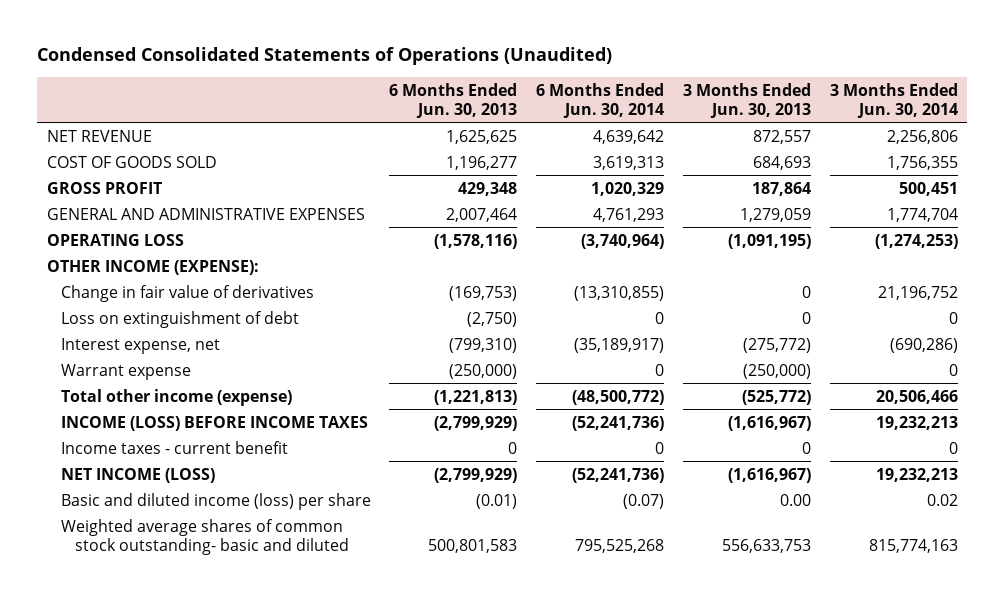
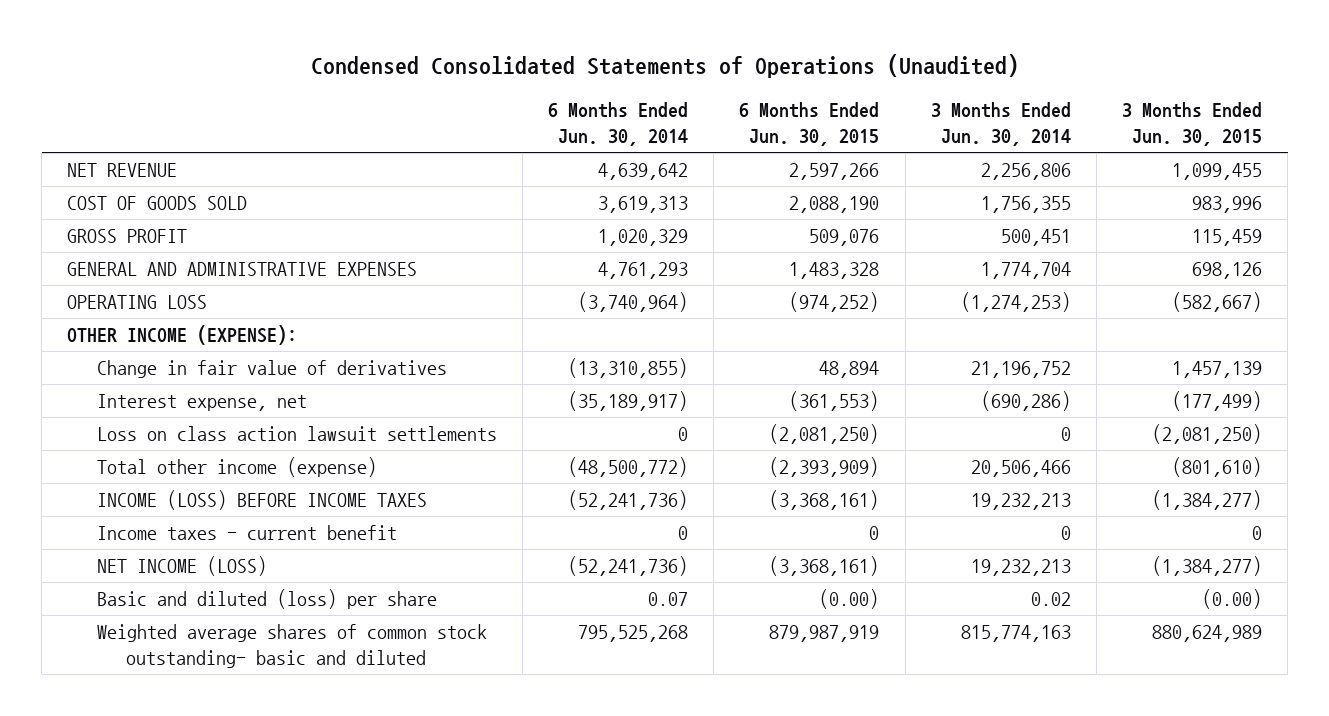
- | 6 Months Ended Jun. 30, 2013 | 6 Months Ended Jun. 30, 2014 | 3 Months Ended Jun. 30, 2013 | 3 Months Ended Jun. 30, 2014
+ | 6 Months Ended Jun. 30, 2014 | 6 Months Ended Jun. 30, 2015 | 3 Months Ended Jun. 30, 2014 | 3 Months Ended Jun. 30, 2015
- Loss on extinguishment of debt | (2,750) | 0 | 0 | 0
- Warrant expense | (250,000) | 0 | (250,000) | 0
+ Loss on class action lawsuit settlements | 0 | (2,081,250) | 0 | (2,081,250)
- Basic and diluted income (loss) per share | (0.01) | (0.07) | 0.00 | 0.02
+ Basic and diluted (loss) per share | 0.07 | (0.00) | 0.02 | (0.00)

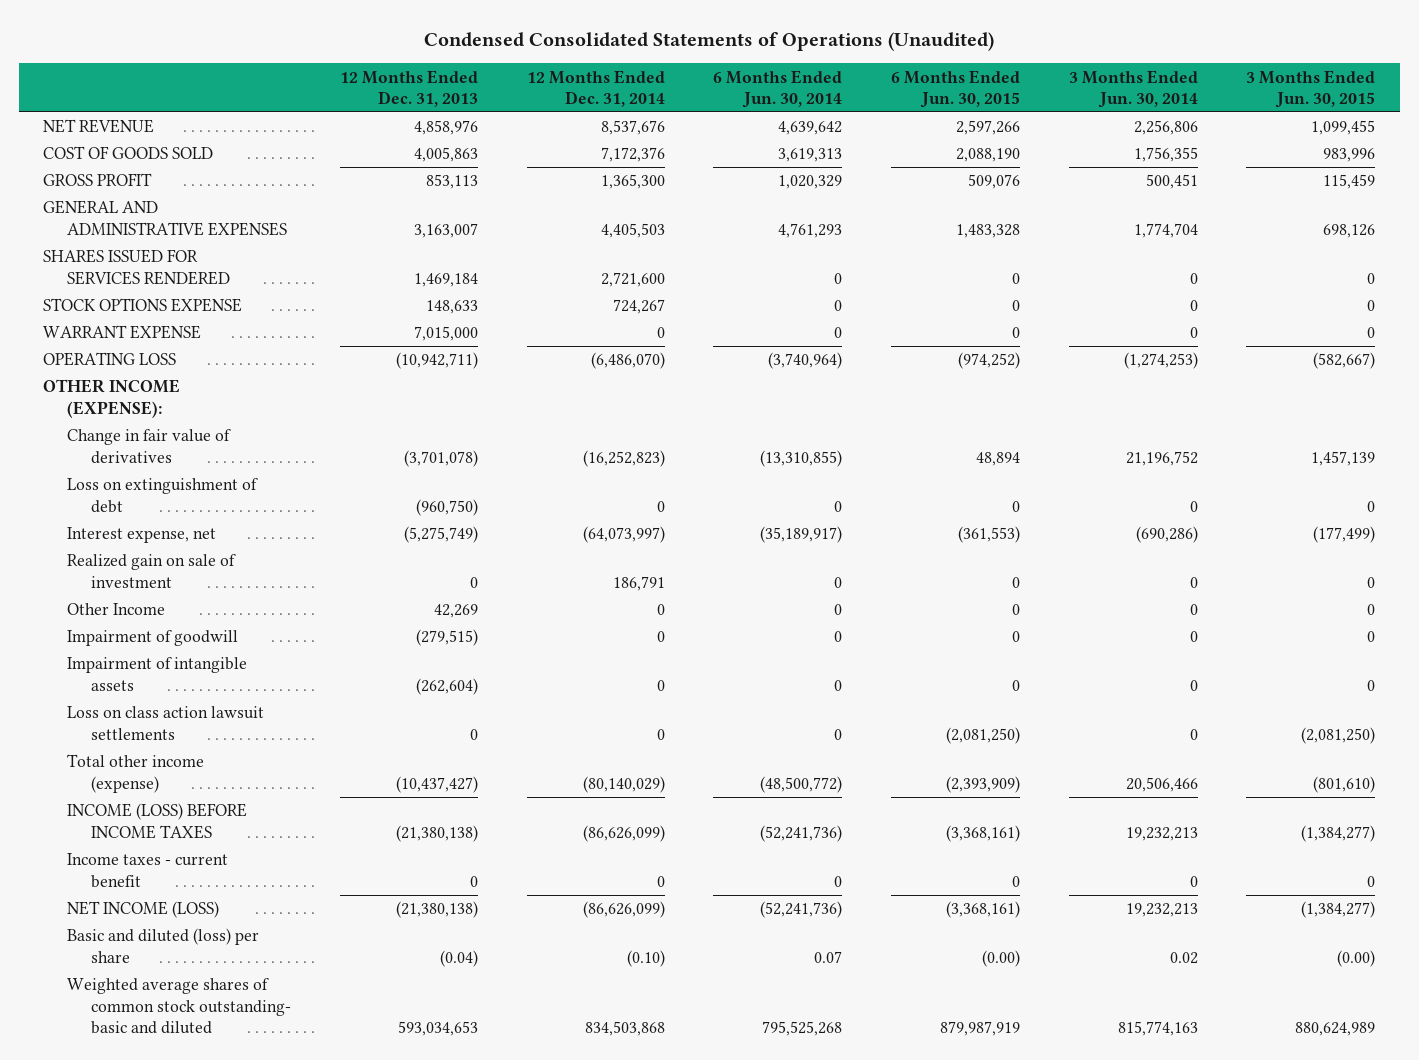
- | 6 Months Ended Jun. 30, 2014 | 6 Months Ended Jun. 30, 2015 | 3 Months Ended Jun. 30, 2014 | 3 Months Ended Jun. 30, 2015
+ | 12 Months Ended Dec. 31, 2013 | 12 Months Ended Dec. 31, 2014 | 6 Months Ended Jun. 30, 2014 | 6 Months Ended Jun. 30, 2015 | 3 Months Ended Jun. 30, 2014 | 3 Months Ended Jun. 30, 2015
+ SHARES ISSUED FOR SERVICES RENDERED | 1,469,184 | 2,721,600 | 0 | 0 | 0 | 0
+ STOCK OPTIONS EXPENSE | 148,633 | 724,267 | 0 | 0 | 0 | 0
+ WARRANT EXPENSE | 7,015,000 | 0 | 0 | 0 | 0 | 0
+ Loss on extinguishment of debt | (960,750) | 0 | 0 | 0 | 0 | 0
+ Realized gain on sale of investment | 0 | 186,791 | 0 | 0 | 0 | 0
+ Other Income | 42,269 | 0 | 0 | 0 | 0 | 0
+ Impairment of goodwill | (279,515) | 0 | 0 | 0 | 0 | 0
+ Impairment of intangible assets | (262,604) | 0 | 0 | 0 | 0 | 0

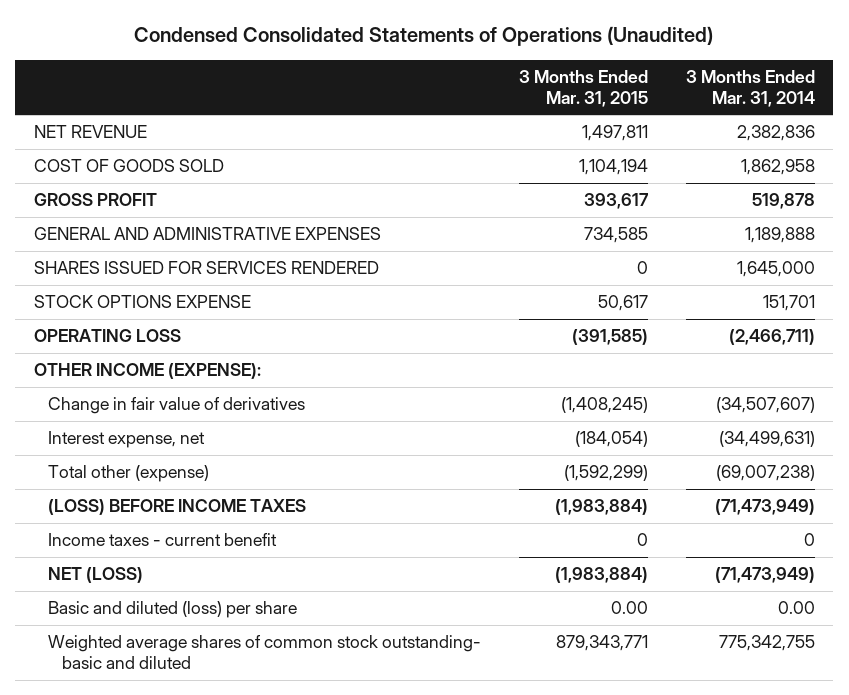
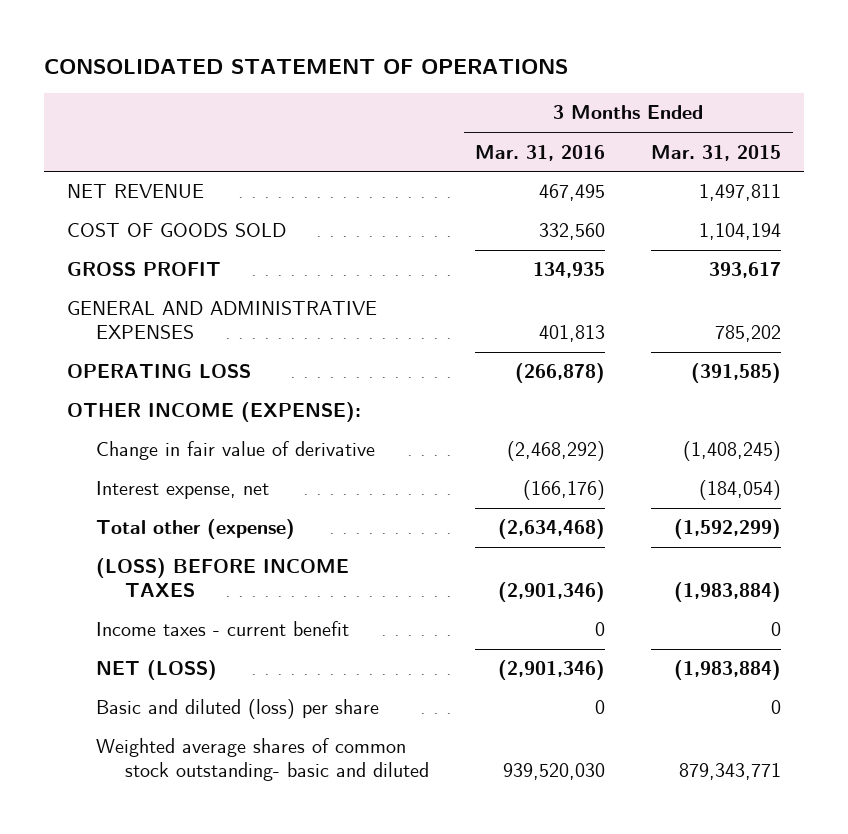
- Condensed Consolidated Statements of Operations (Unaudited)
+ CONSOLIDATED STATEMENT OF OPERATIONS
- | 3 Months Ended Mar. 31, 2015 | 3 Months Ended Mar. 31, 2014
+ | 3 Months Ended Mar. 31, 2016 | 3 Months Ended Mar. 31, 2015
- GENERAL AND ADMINISTRATIVE EXPENSES | 734,585 | 1,189,888
- SHARES ISSUED FOR SERVICES RENDERED | 0 | 1,645,000
- STOCK OPTIONS EXPENSE | 50,617 | 151,701
+ GENERAL AND ADMINISTRATIVE EXPENSES | 401,813 | 785,202
- Change in fair value of derivatives | (1,408,245) | (34,507,607)
+ Change in fair value of derivative | (2,468,292) | (1,408,245)
- Basic and diluted (loss) per share | 0.00 | 0.00
+ Basic and diluted (loss) per share | 0 | 0

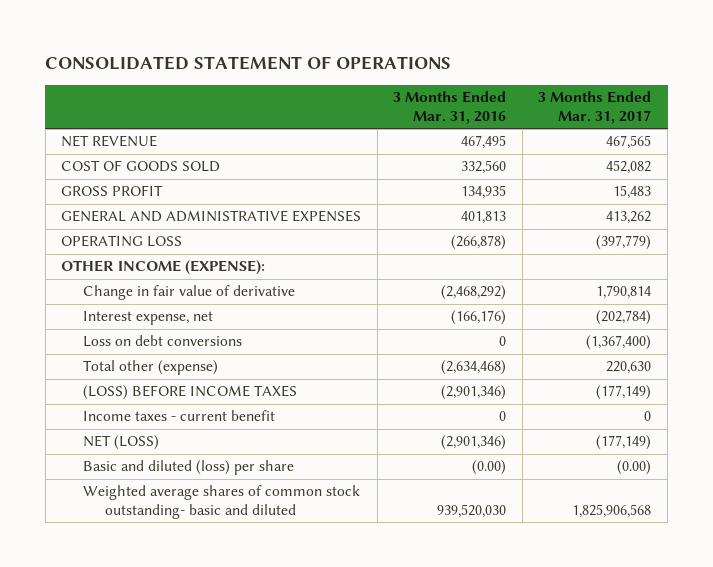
- | 3 Months Ended Mar. 31, 2016 | 3 Months Ended Mar. 31, 2015
+ | 3 Months Ended Mar. 31, 2016 | 3 Months Ended Mar. 31, 2017
+ Loss on debt conversions | 0 | (1,367,400)
- Basic and diluted (loss) per share | 0 | 0
+ Basic and diluted (loss) per share | (0.00) | (0.00)

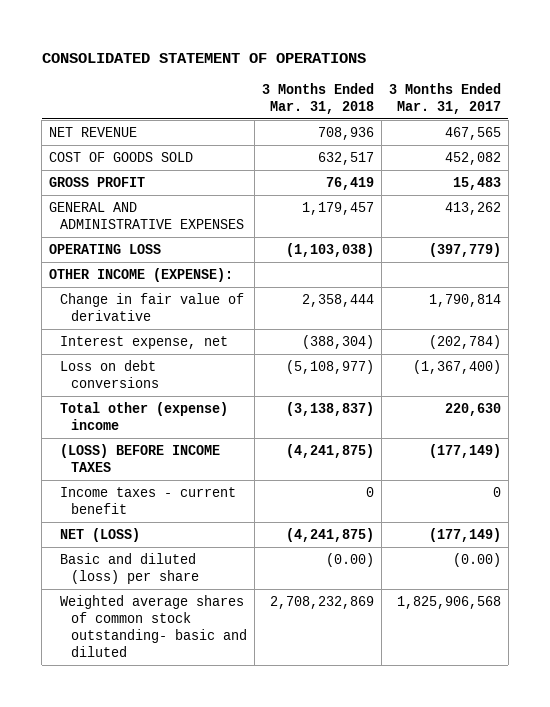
- | 3 Months Ended Mar. 31, 2016 | 3 Months Ended Mar. 31, 2017
+ | 3 Months Ended Mar. 31, 2018 | 3 Months Ended Mar. 31, 2017
- Total other (expense) | (2,634,468) | 220,630
+ Total other (expense) income | (3,138,837) | 220,630

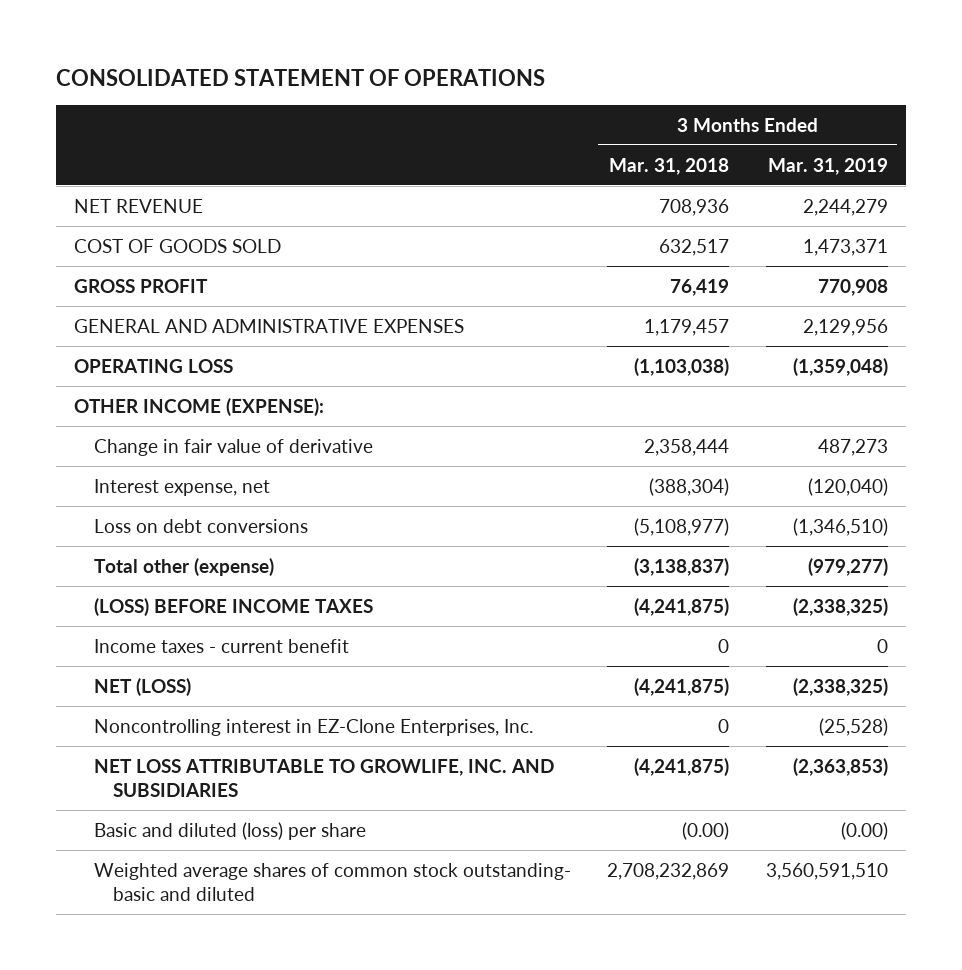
- | 3 Months Ended Mar. 31, 2018 | 3 Months Ended Mar. 31, 2017
+ | 3 Months Ended Mar. 31, 2018 | 3 Months Ended Mar. 31, 2019
- Total other (expense) income | (3,138,837) | 220,630
+ Total other (expense) | (3,138,837) | (979,277)
+ Noncontrolling interest in EZ-Clone Enterprises, Inc. | 0 | (25,528)
+ NET LOSS ATTRIBUTABLE TO GROWLIFE, INC. AND SUBSIDIARIES | (4,241,875) | (2,363,853)

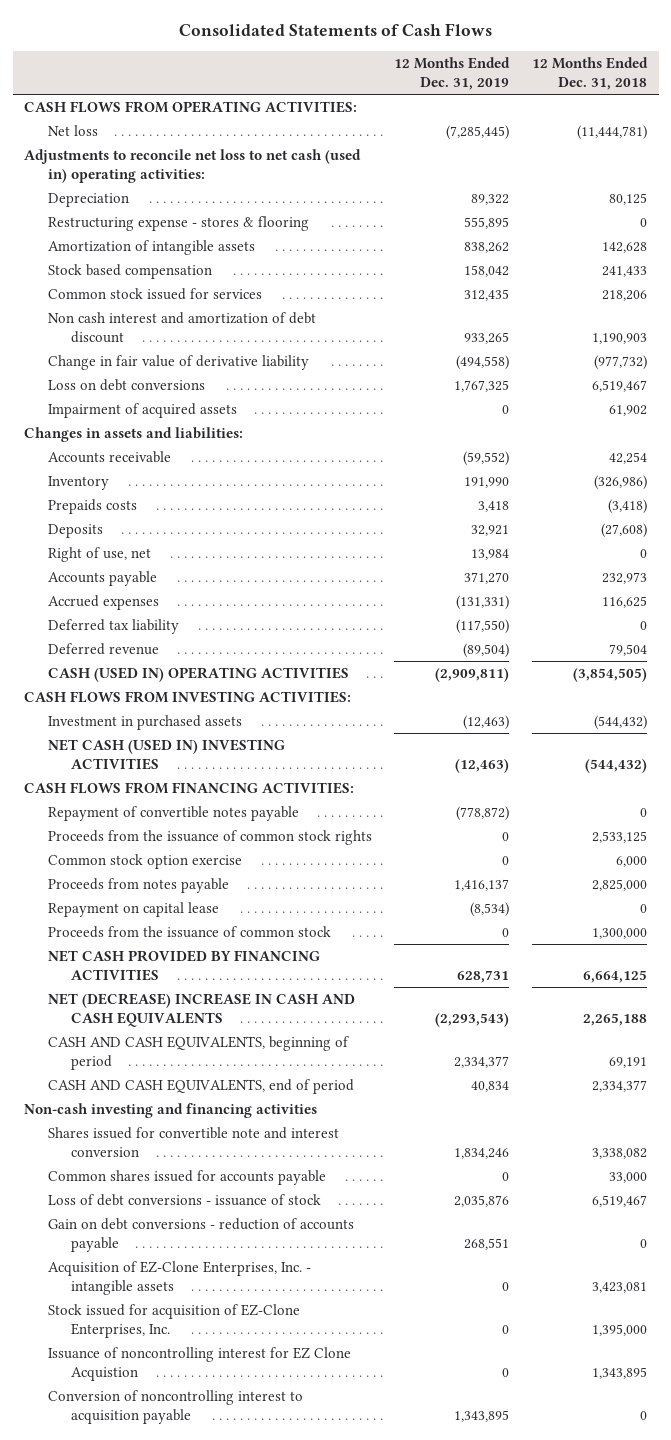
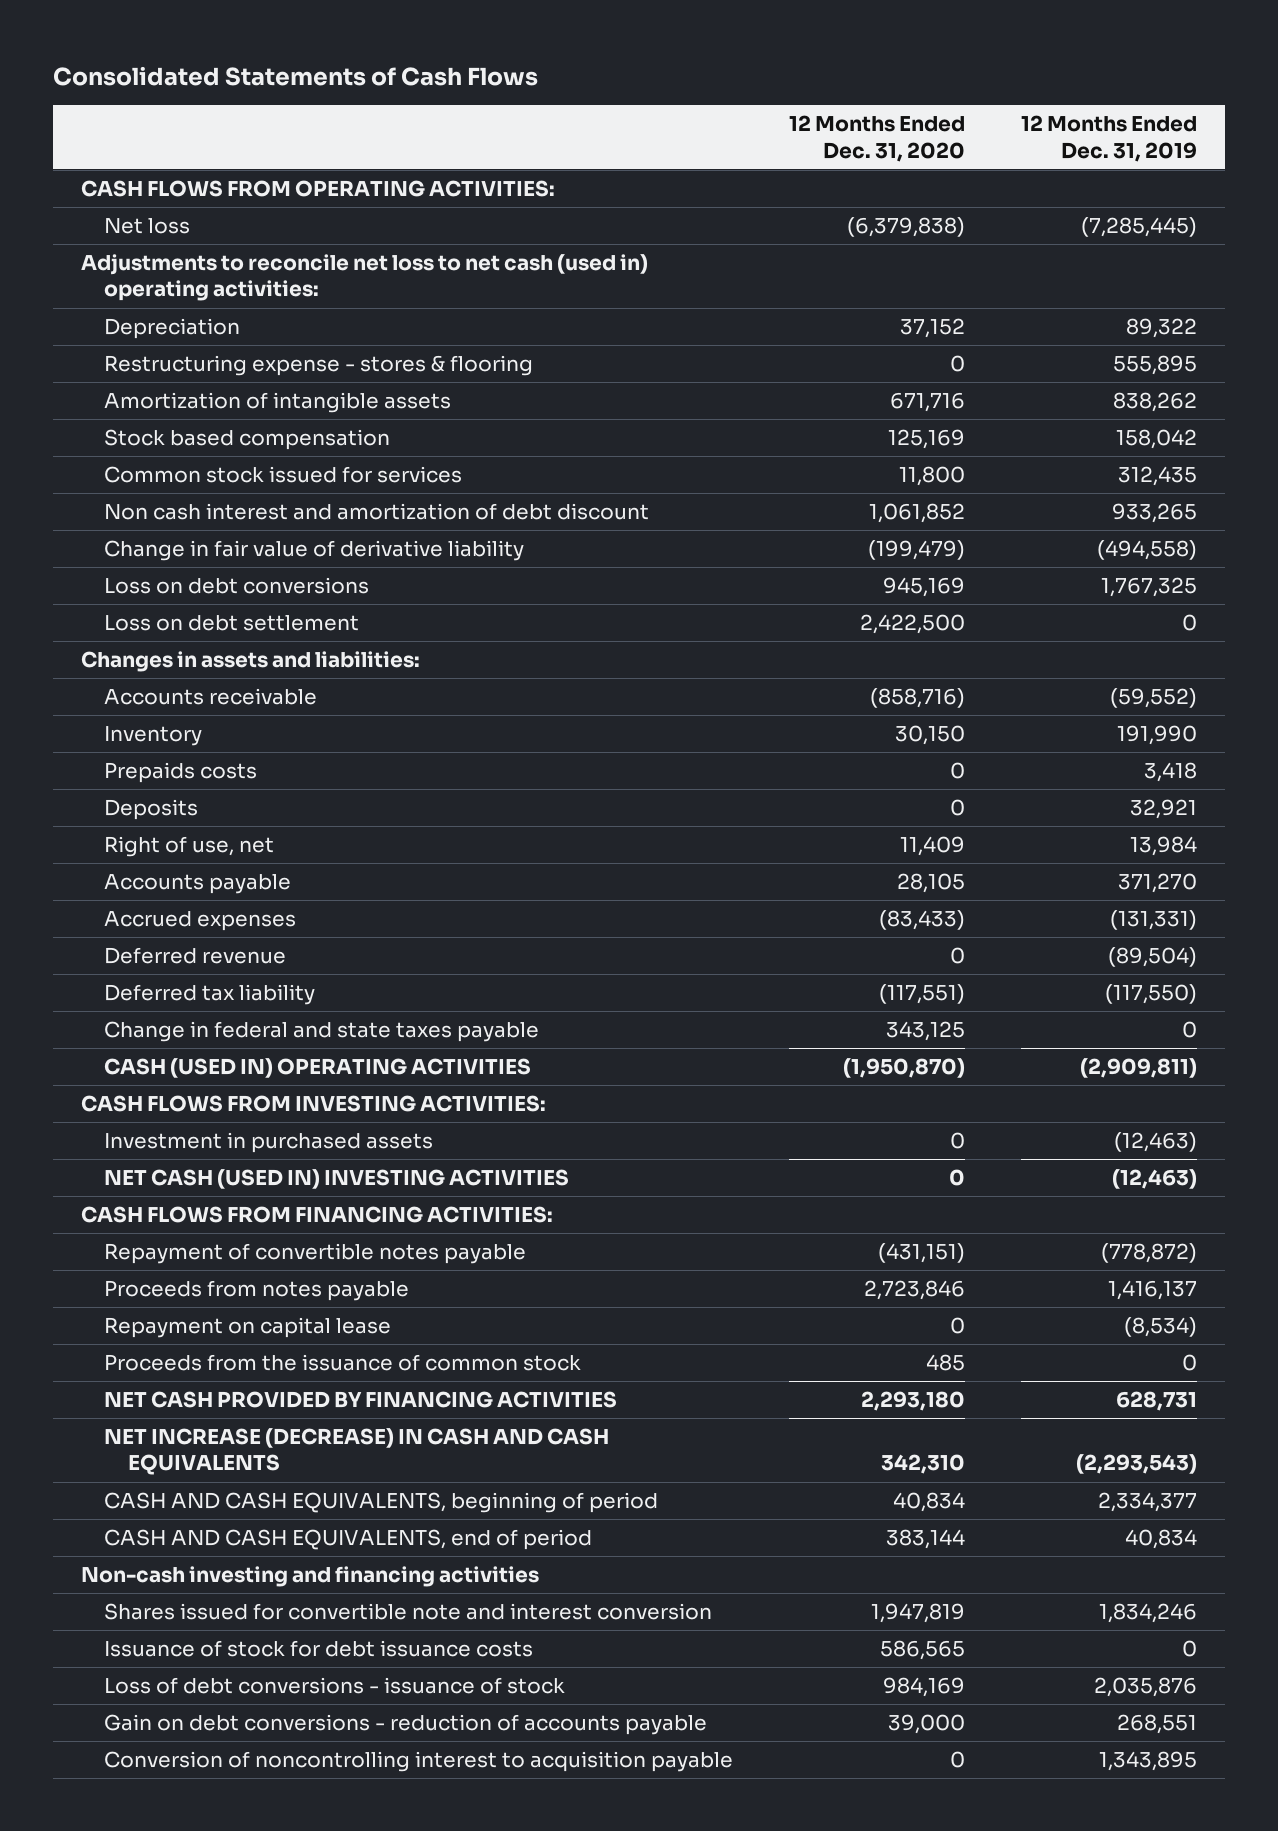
- | 12 Months Ended Dec. 31, 2019 | 12 Months Ended Dec. 31, 2018
+ | 12 Months Ended Dec. 31, 2020 | 12 Months Ended Dec. 31, 2019
- Impairment of acquired assets | 0 | 61,902
+ Loss on debt settlement | 2,422,500 | 0
moved down: Deferred tax liability | (117,551) | (117,550)
+ Change in federal and state taxes payable | 343,125 | 0
- Proceeds from the issuance of common stock rights | 0 | 2,533,125
- Common stock option exercise | 0 | 6,000
- NET (DECREASE) INCREASE IN CASH AND CASH EQUIVALENTS | (2,293,543) | 2,265,188
+ NET INCREASE (DECREASE) IN CASH AND CASH EQUIVALENTS | 342,310 | (2,293,543)
- Common shares issued for accounts payable | 0 | 33,000
+ Issuance of stock for debt issuance costs | 586,565 | 0
- Acquisition of EZ-Clone Enterprises, Inc. - intangible assets | 0 | 3,423,081
- Stock issued for acquisition of EZ-Clone Enterprises, Inc. | 0 | 1,395,000
- Issuance of noncontrolling interest for EZ Clone Acquistion | 0 | 1,343,895

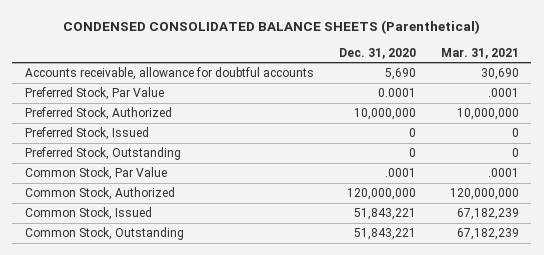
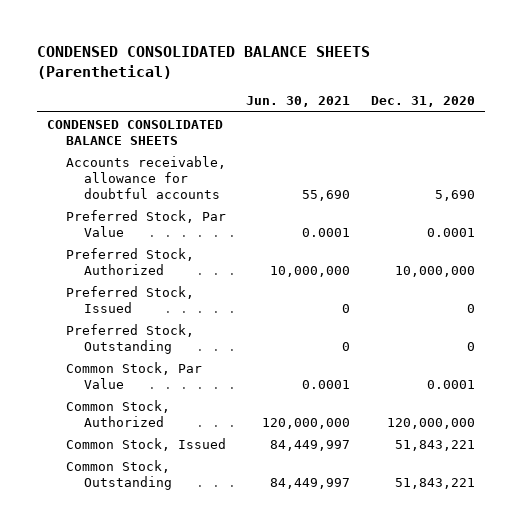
- | Dec. 31, 2020 | Mar. 31, 2021
+ | Jun. 30, 2021 | Dec. 31, 2020
+ CONDENSED CONSOLIDATED BALANCE SHEETS
- Common Stock, Par Value | .0001 | .0001
+ Common Stock, Par Value | 0.0001 | 0.0001

